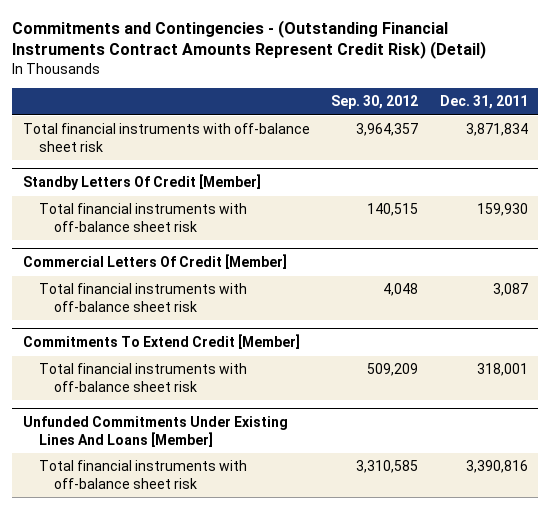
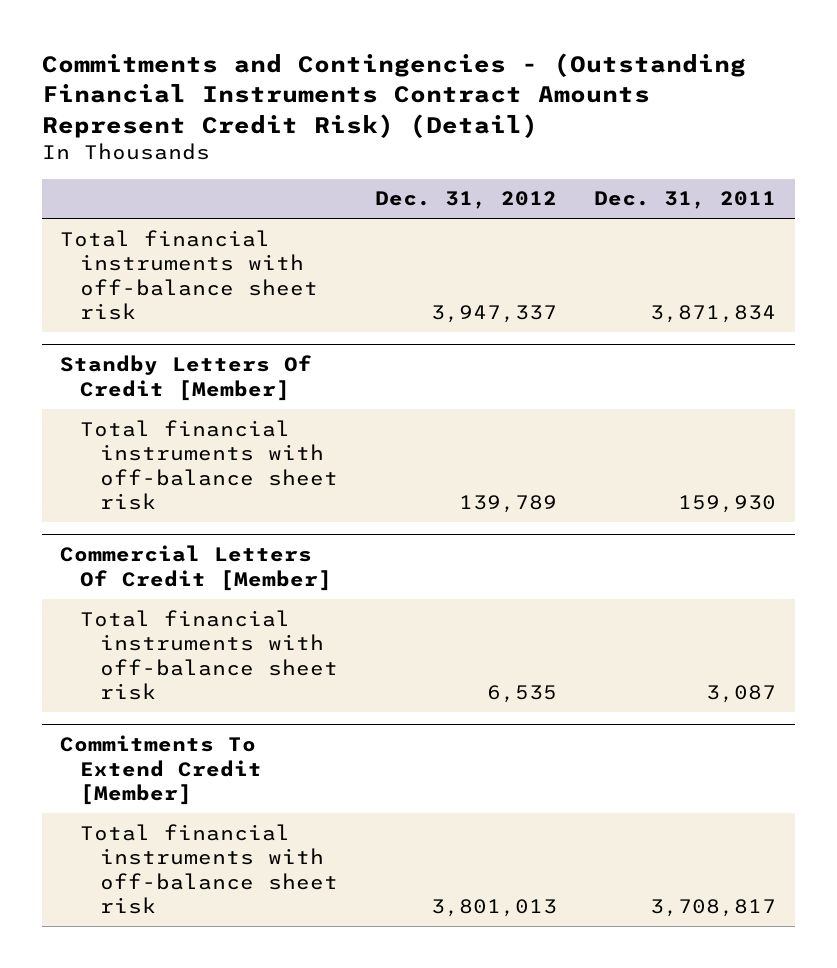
- | Sep. 30, 2012 | Dec. 31, 2011
+ | Dec. 31, 2012 | Dec. 31, 2011
@ Commitments To Extend Credit [Member]
- Total financial instruments with off-balance sheet risk | 509,209 | 318,001
- Unfunded Commitments Under Existing Lines And Loans [Member]
- Total financial instruments with off-balance sheet risk | 3,310,585 | 3,390,816
@ Commitments To Extend Credit [Member]
+ Total financial instruments with off-balance sheet risk | 3,801,013 | 3,708,817

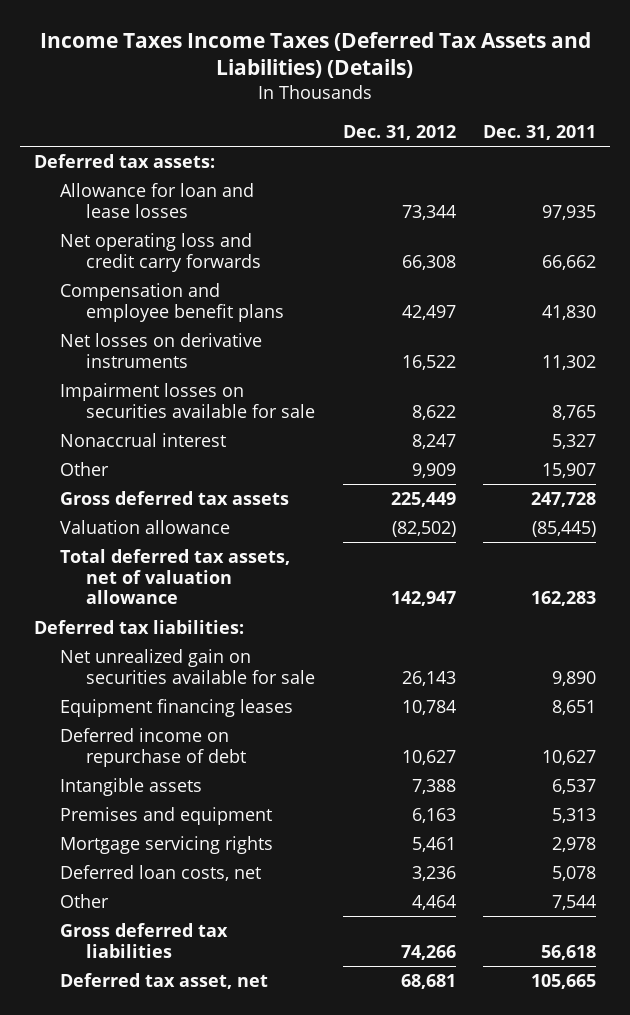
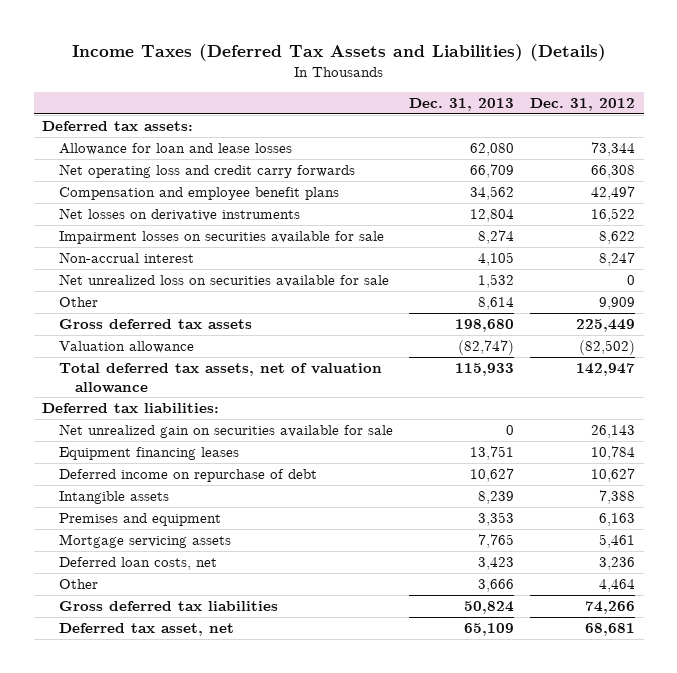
- Income Taxes Income Taxes (Deferred Tax Assets and Liabilities) (Details)
+ Income Taxes (Deferred Tax Assets and Liabilities) (Details)
- | Dec. 31, 2012 | Dec. 31, 2011
+ | Dec. 31, 2013 | Dec. 31, 2012
- Nonaccrual interest | 8,247 | 5,327
+ Non-accrual interest | 4,105 | 8,247
+ Net unrealized loss on securities available for sale | 1,532 | 0
- Mortgage servicing rights | 5,461 | 2,978
+ Mortgage servicing assets | 7,765 | 5,461

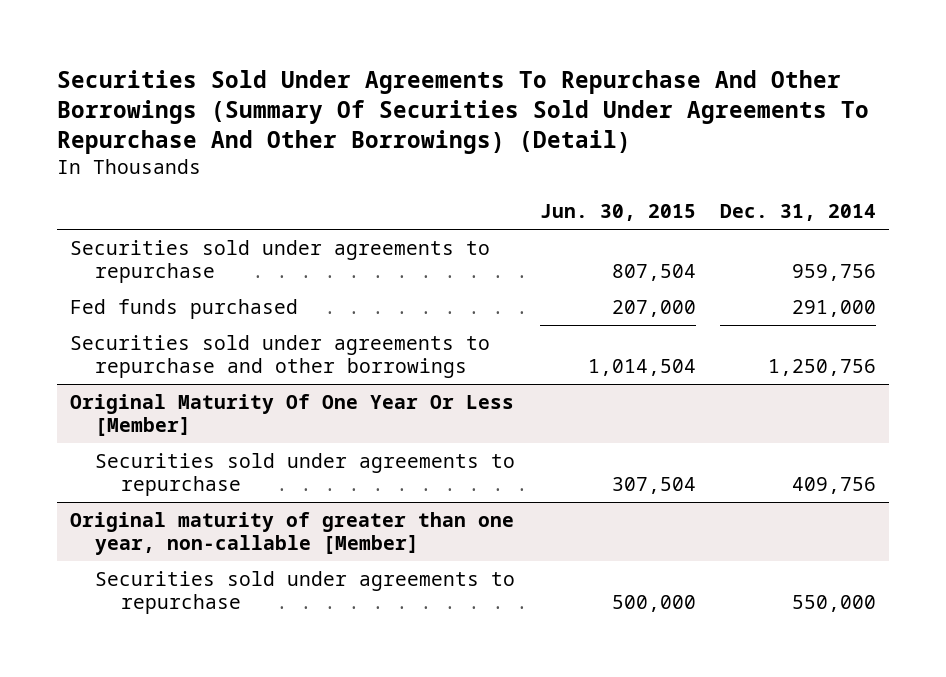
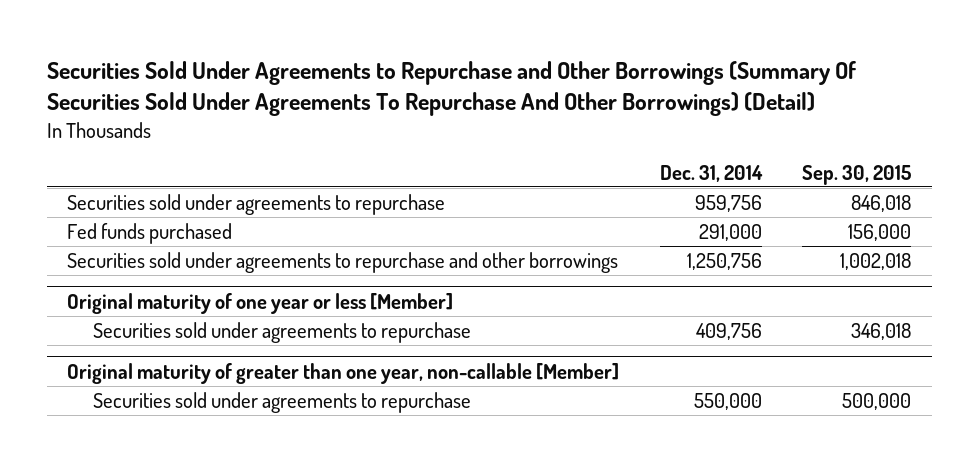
- Securities Sold Under Agreements To Repurchase And Other Borrowings (Summary Of Securities Sold Under Agreements To Repurchase And Other Borrowings) (Detail)
+ Securities Sold Under Agreements to Repurchase and Other Borrowings (Summary Of Securities Sold Under Agreements To Repurchase And Other Borrowings) (Detail)
- | Jun. 30, 2015 | Dec. 31, 2014
+ | Dec. 31, 2014 | Sep. 30, 2015
- Original Maturity Of One Year Or Less [Member]
+ Original maturity of one year or less [Member]

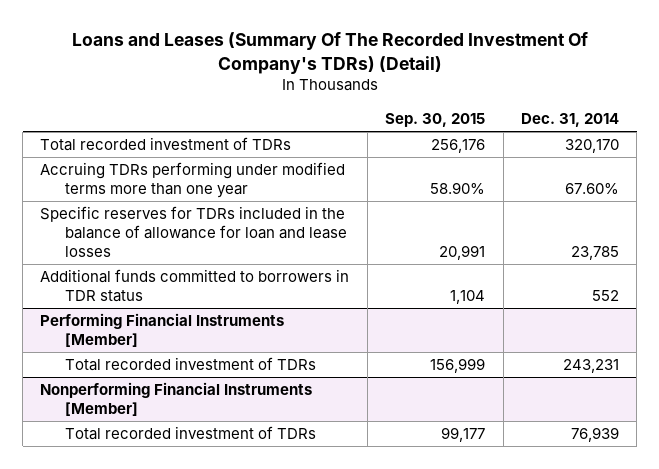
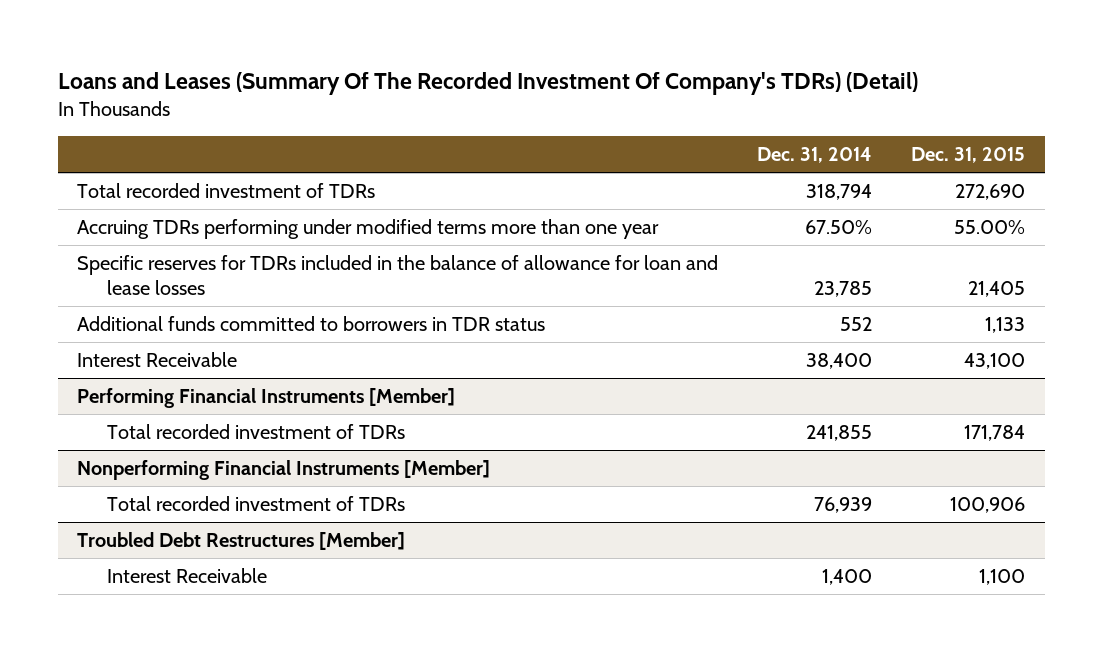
- | Sep. 30, 2015 | Dec. 31, 2014
+ | Dec. 31, 2014 | Dec. 31, 2015
- Total recorded investment of TDRs | 256,176 | 320,170
- Accruing TDRs performing under modified terms more than one year | 58.90% | 67.60%
+ Total recorded investment of TDRs | 318,794 | 272,690
+ Accruing TDRs performing under modified terms more than one year | 67.50% | 55.00%
+ Interest Receivable | 38,400 | 43,100
@ Performing Financial Instruments [Member]
- Total recorded investment of TDRs | 156,999 | 243,231
+ Total recorded investment of TDRs | 241,855 | 171,784
+ Troubled Debt Restructures [Member]
+ Interest Receivable | 1,400 | 1,100

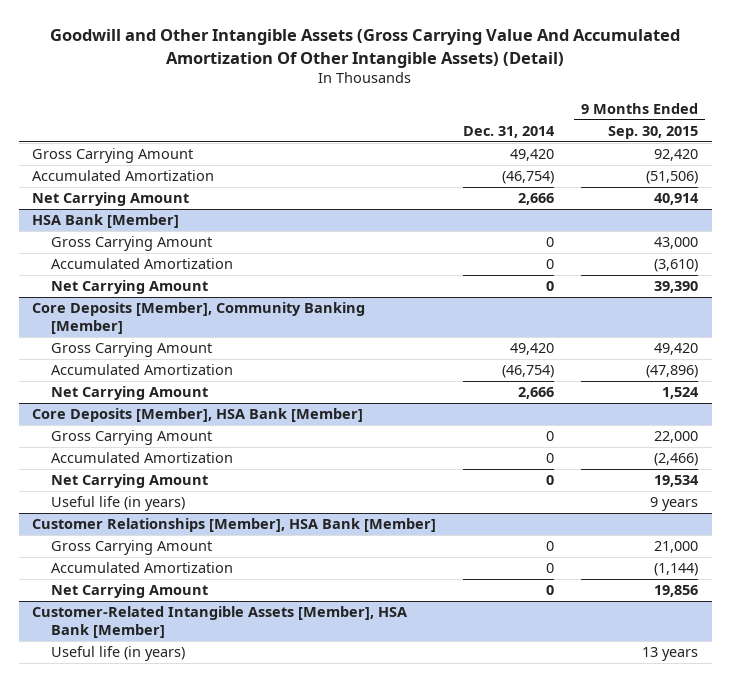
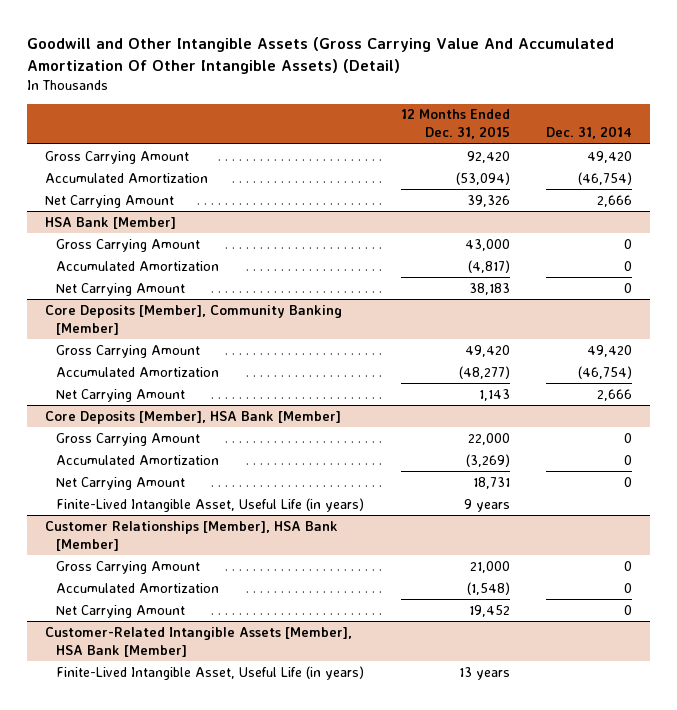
- | Dec. 31, 2014 | 9 Months Ended Sep. 30, 2015
+ | 12 Months Ended Dec. 31, 2015 | Dec. 31, 2014
@ Core Deposits [Member], HSA Bank [Member]
- Useful life (in years) | | 9 years
+ Finite-Lived Intangible Asset, Useful Life (in years) | 9 years |
@ Customer-Related Intangible Assets [Member], HSA Bank [Member]
- Useful life (in years) | | 13 years
+ Finite-Lived Intangible Asset, Useful Life (in years) | 13 years |

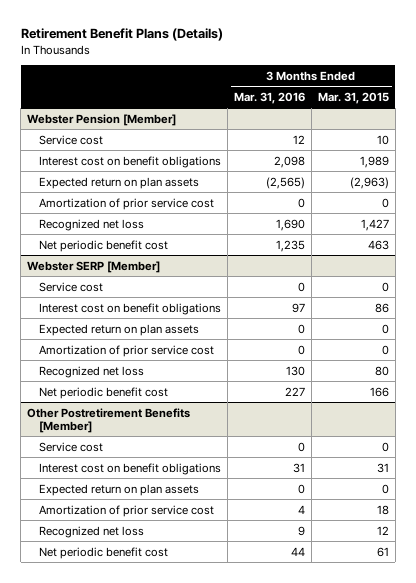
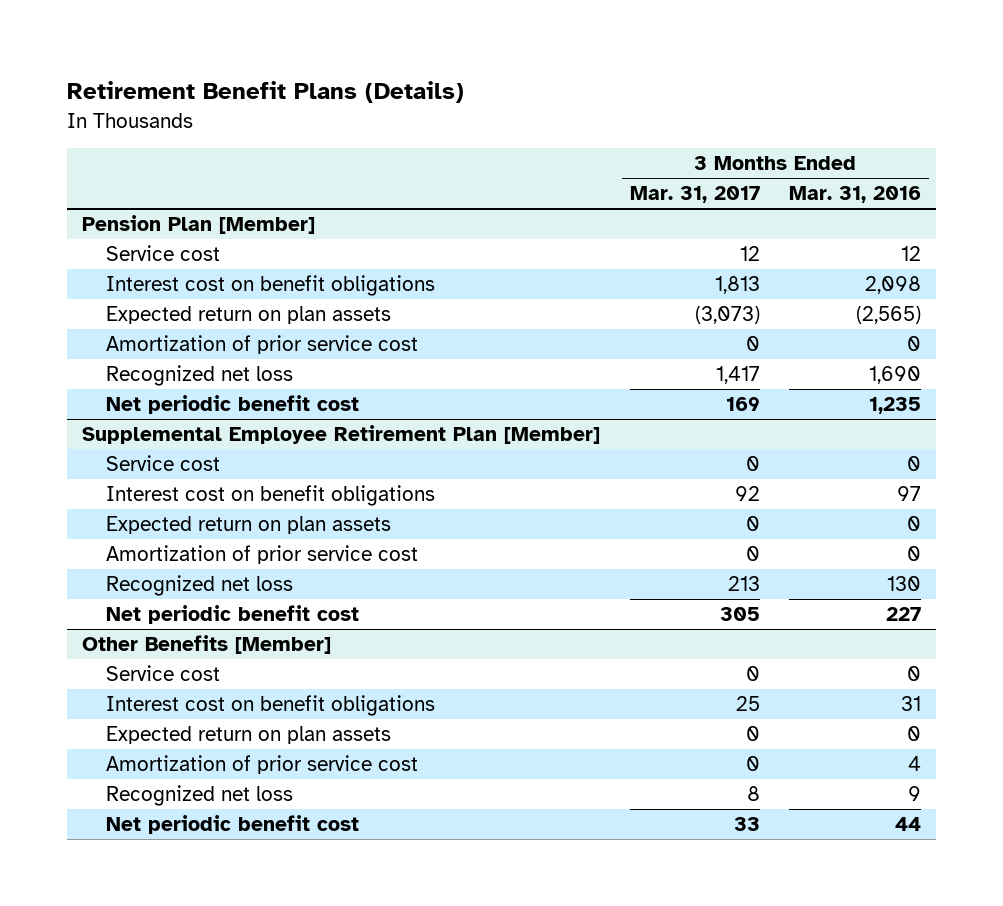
- | 3 Months Ended Mar. 31, 2016 | 3 Months Ended Mar. 31, 2015
+ | 3 Months Ended Mar. 31, 2017 | 3 Months Ended Mar. 31, 2016
- Webster Pension [Member]
+ Pension Plan [Member]
- Webster SERP [Member]
+ Supplemental Employee Retirement Plan [Member]
- Other Postretirement Benefits [Member]
+ Other Benefits [Member]

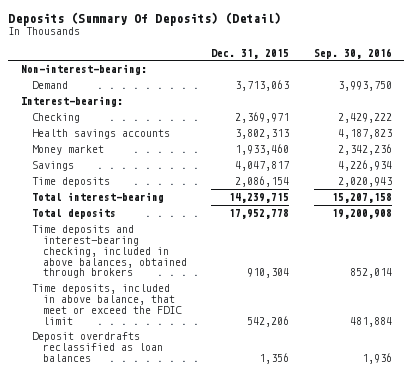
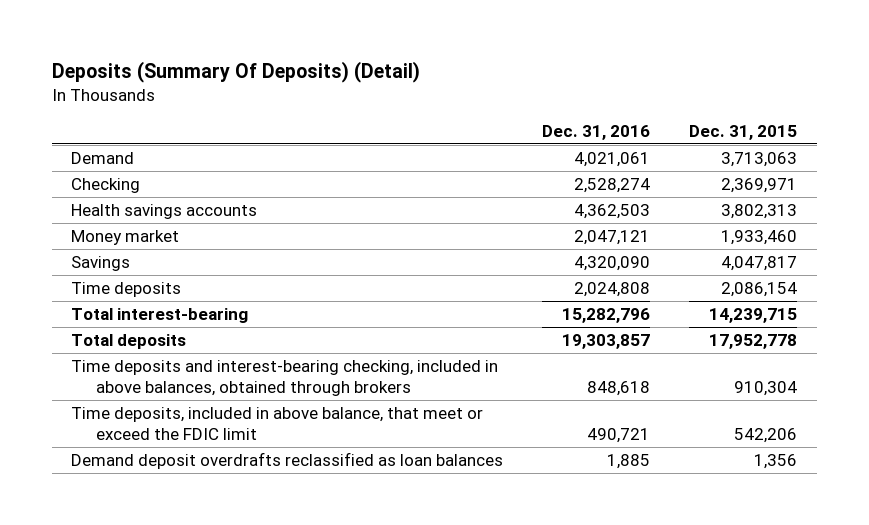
- | Dec. 31, 2015 | Sep. 30, 2016
+ | Dec. 31, 2016 | Dec. 31, 2015
- Non-interest-bearing:
- Interest-bearing:
- Deposit overdrafts reclassified as loan balances | 1,356 | 1,936
+ Demand deposit overdrafts reclassified as loan balances | 1,885 | 1,356

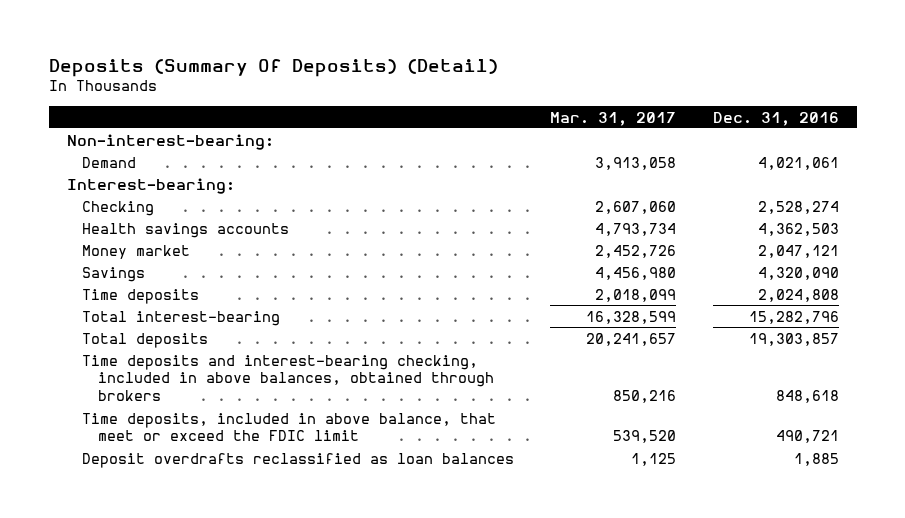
- | Dec. 31, 2016 | Dec. 31, 2015
+ | Mar. 31, 2017 | Dec. 31, 2016
+ Non-interest-bearing:
+ Interest-bearing:
- Demand deposit overdrafts reclassified as loan balances | 1,885 | 1,356
+ Deposit overdrafts reclassified as loan balances | 1,125 | 1,885

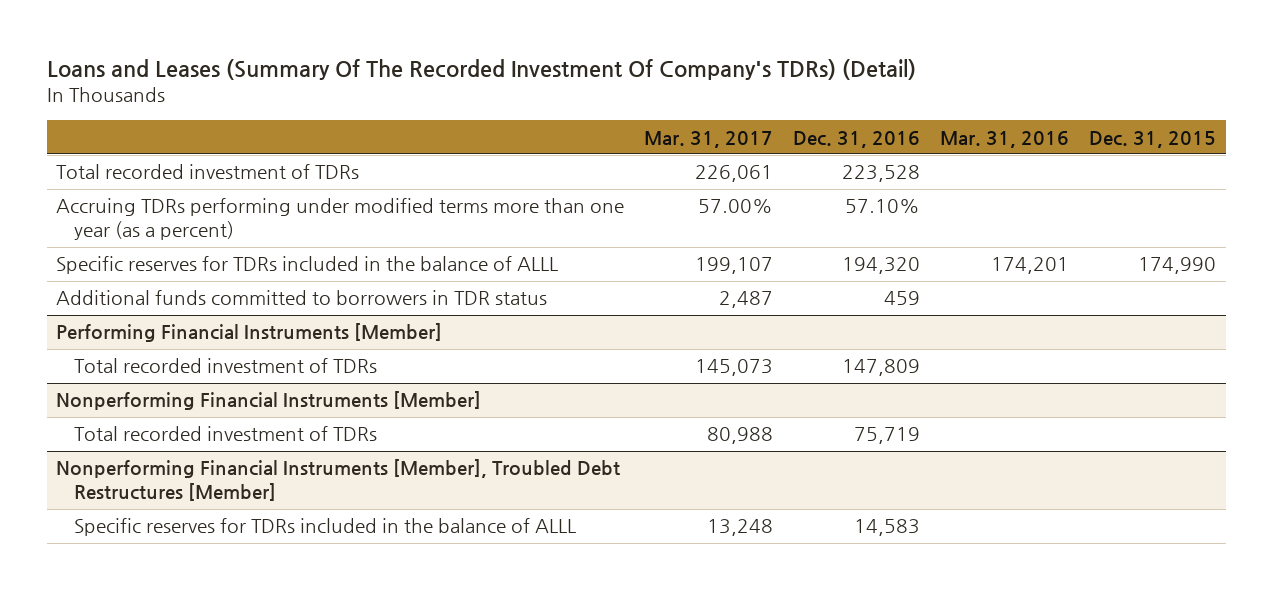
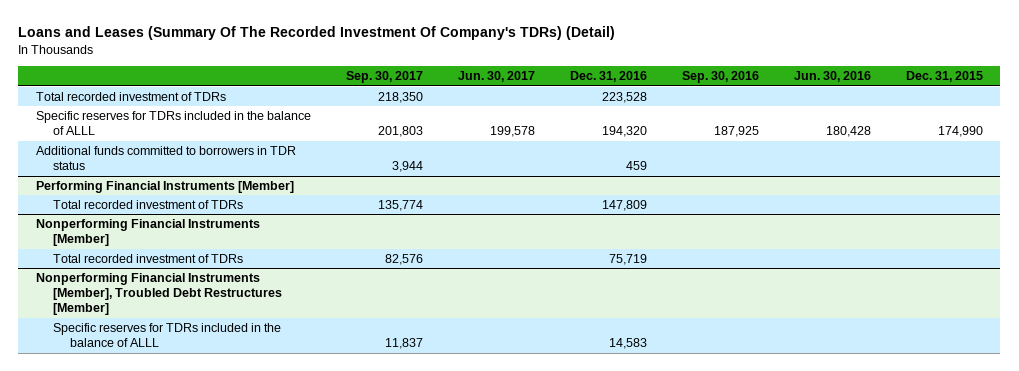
- | Mar. 31, 2017 | Dec. 31, 2016 | Mar. 31, 2016 | Dec. 31, 2015
+ | Sep. 30, 2017 | Jun. 30, 2017 | Dec. 31, 2016 | Sep. 30, 2016 | Jun. 30, 2016 | Dec. 31, 2015
- Accruing TDRs performing under modified terms more than one year (as a percent) | 57.00% | 57.10% | |

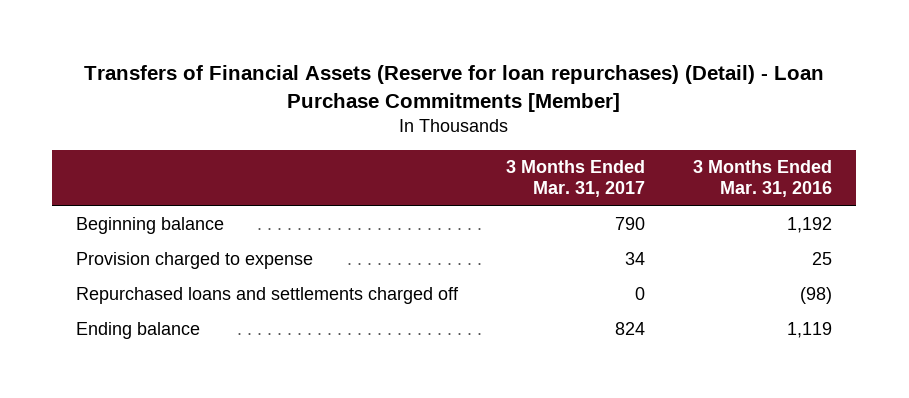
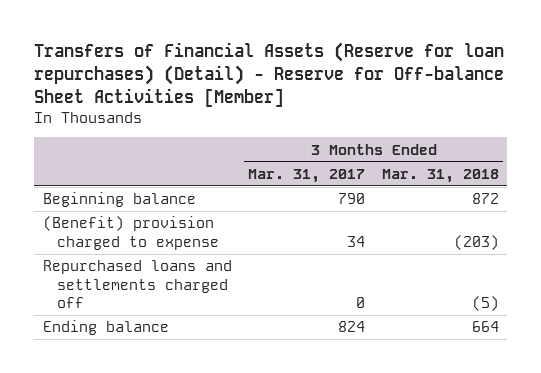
- Transfers of Financial Assets (Reserve for loan repurchases) (Detail) - Loan Purchase Commitments [Member]
+ Transfers of Financial Assets (Reserve for loan repurchases) (Detail) - Reserve for Off-balance Sheet Activities [Member]
- | 3 Months Ended Mar. 31, 2017 | 3 Months Ended Mar. 31, 2016
+ | 3 Months Ended Mar. 31, 2017 | 3 Months Ended Mar. 31, 2018
- Provision charged to expense | 34 | 25
+ (Benefit) provision charged to expense | 34 | (203)

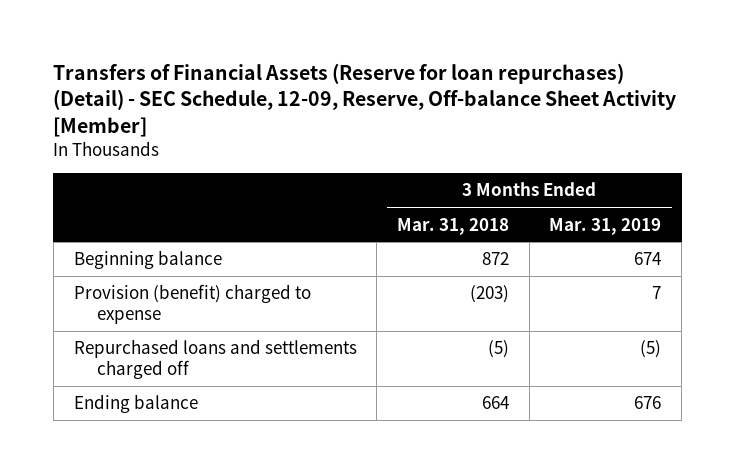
- Transfers of Financial Assets (Reserve for loan repurchases) (Detail) - Reserve for Off-balance Sheet Activities [Member]
+ Transfers of Financial Assets (Reserve for loan repurchases) (Detail) - SEC Schedule, 12-09, Reserve, Off-balance Sheet Activity [Member]
- | 3 Months Ended Mar. 31, 2017 | 3 Months Ended Mar. 31, 2018
+ | 3 Months Ended Mar. 31, 2018 | 3 Months Ended Mar. 31, 2019
- (Benefit) provision charged to expense | 34 | (203)
+ Provision (benefit) charged to expense | (203) | 7

